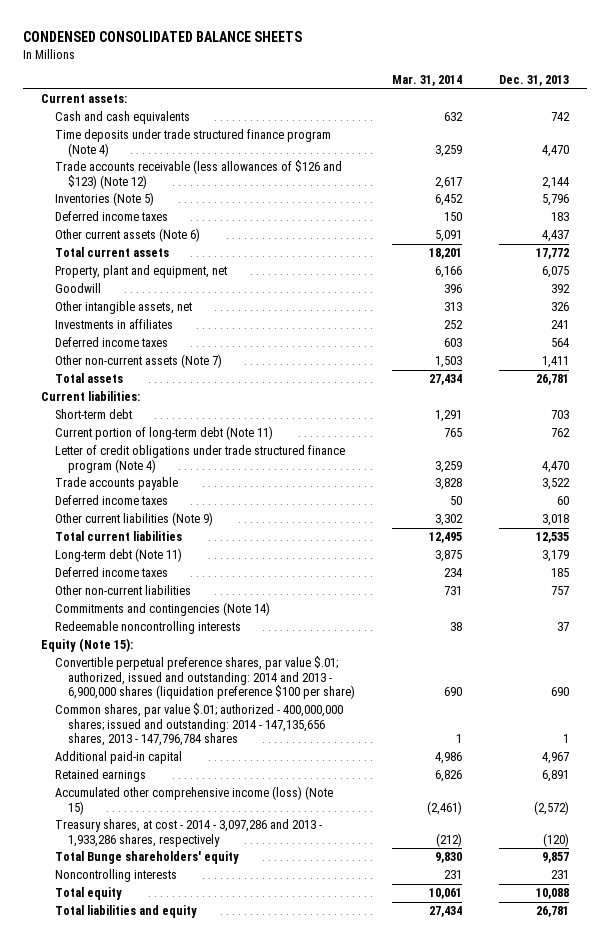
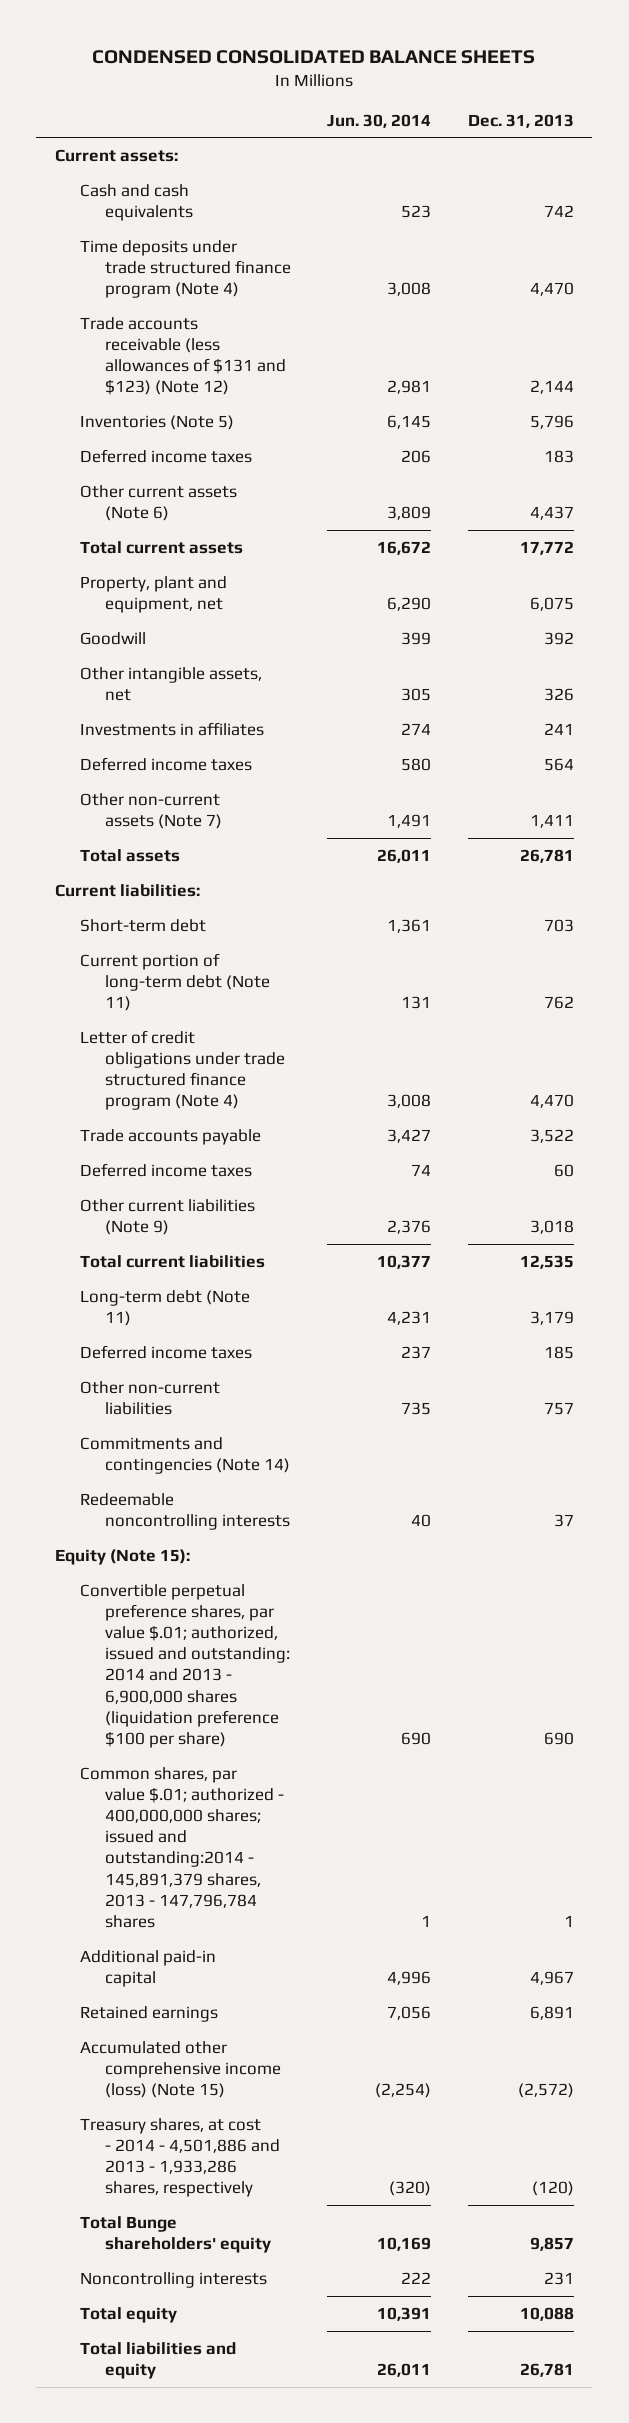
- | Mar. 31, 2014 | Dec. 31, 2013
+ | Jun. 30, 2014 | Dec. 31, 2013
- Trade accounts receivable (less allowances of $126 and $123) (Note 12) | 2,617 | 2,144
+ Trade accounts receivable (less allowances of $131 and $123) (Note 12) | 2,981 | 2,144
- Common shares, par value $.01; authorized - 400,000,000 shares; issued and outstanding: 2014 - 147,135,656 shares, 2013 - 147,796,784 shares | 1 | 1
+ Common shares, par value $.01; authorized - 400,000,000 shares; issued and outstanding:2014 - 145,891,379 shares, 2013 - 147,796,784 shares | 1 | 1
- Treasury shares, at cost - 2014 - 3,097,286 and 2013 - 1,933,286 shares, respectively | (212) | (120)
+ Treasury shares, at cost - 2014 - 4,501,886 and 2013 - 1,933,286 shares, respectively | (320) | (120)

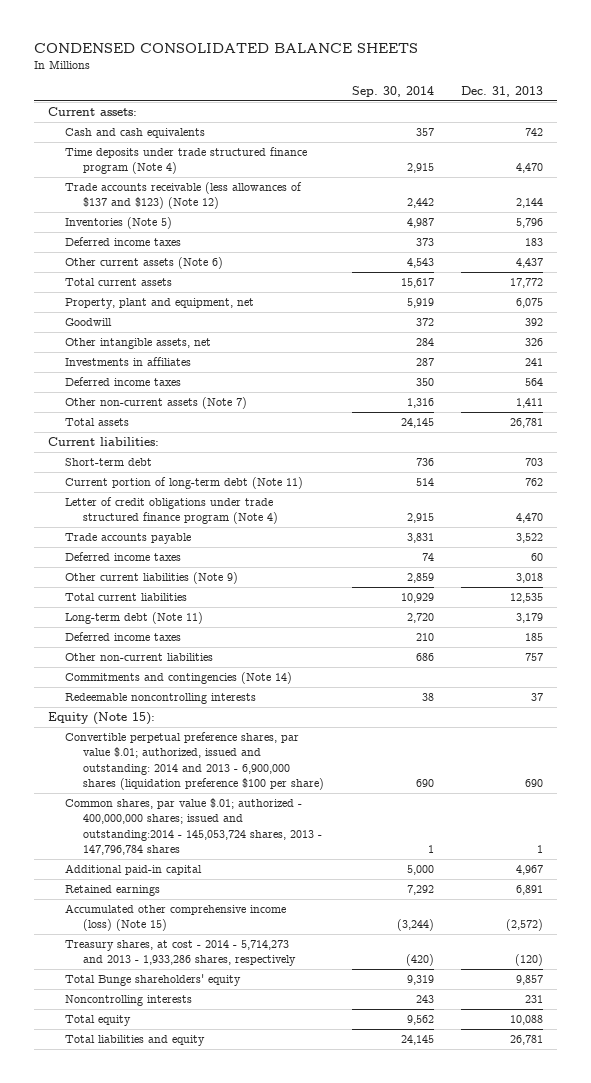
- | Jun. 30, 2014 | Dec. 31, 2013
+ | Sep. 30, 2014 | Dec. 31, 2013
- Trade accounts receivable (less allowances of $131 and $123) (Note 12) | 2,981 | 2,144
+ Trade accounts receivable (less allowances of $137 and $123) (Note 12) | 2,442 | 2,144
- Common shares, par value $.01; authorized - 400,000,000 shares; issued and outstanding:2014 - 145,891,379 shares, 2013 - 147,796,784 shares | 1 | 1
+ Common shares, par value $.01; authorized - 400,000,000 shares; issued and outstanding:2014 - 145,053,724 shares, 2013 - 147,796,784 shares | 1 | 1
- Treasury shares, at cost - 2014 - 4,501,886 and 2013 - 1,933,286 shares, respectively | (320) | (120)
+ Treasury shares, at cost - 2014 - 5,714,273 and 2013 - 1,933,286 shares, respectively | (420) | (120)

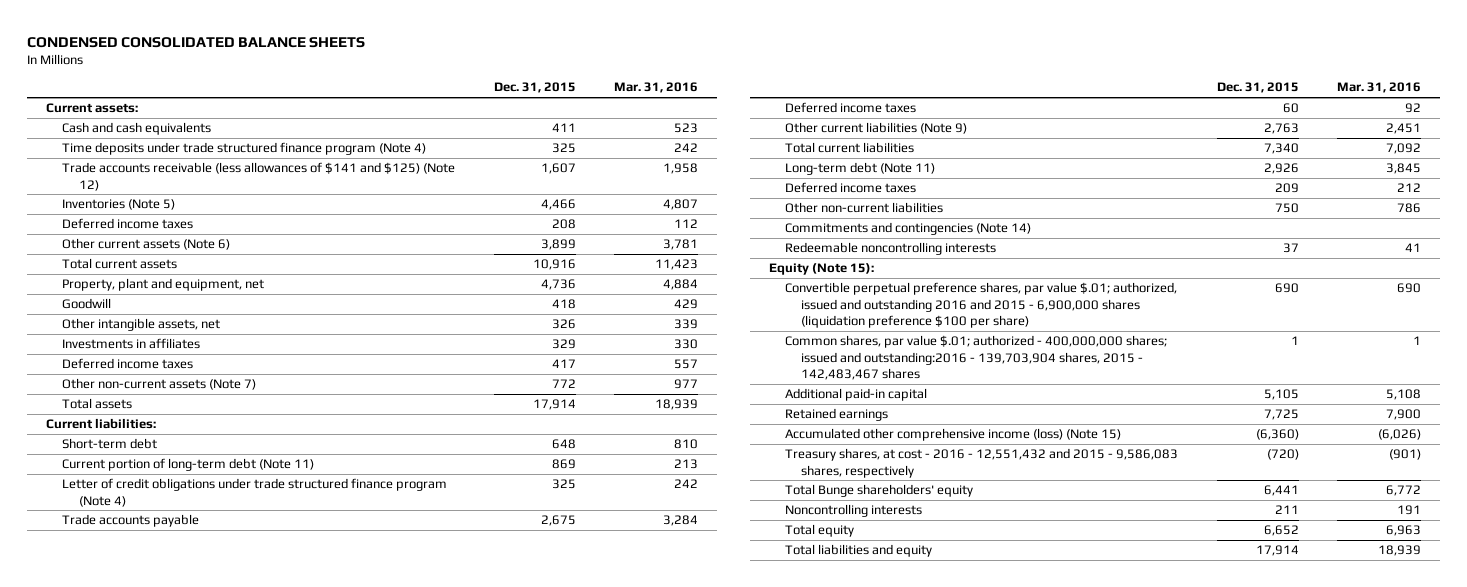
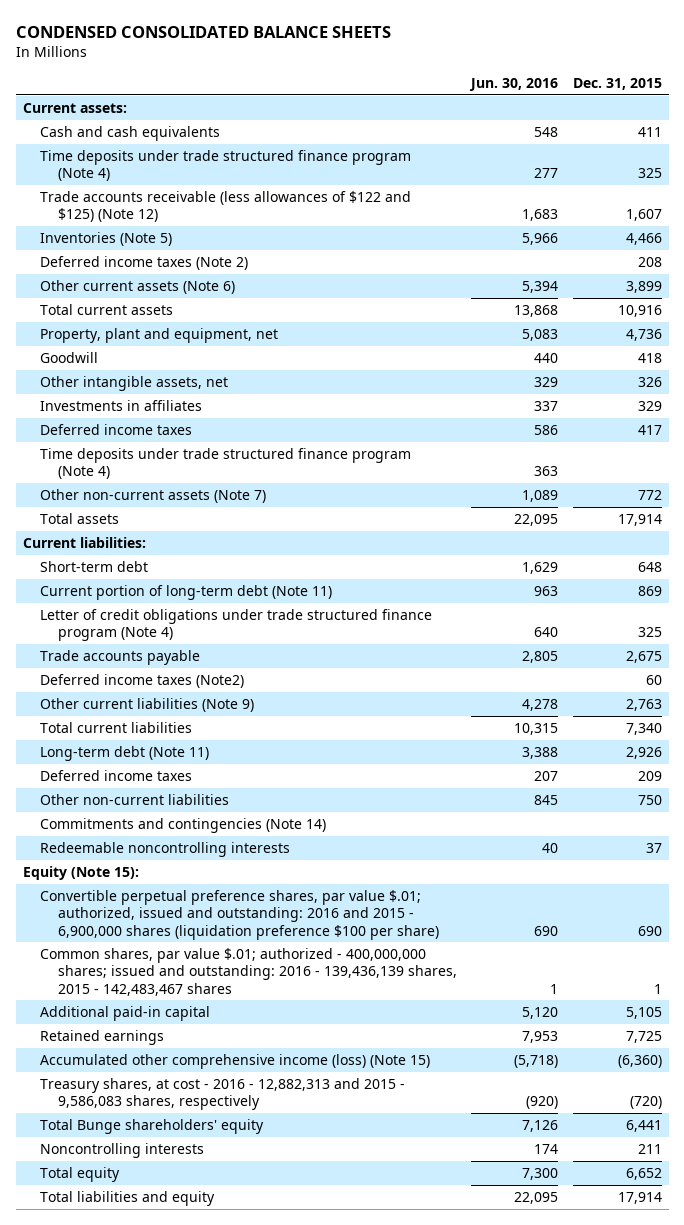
- | Dec. 31, 2015 | Mar. 31, 2016
+ | Jun. 30, 2016 | Dec. 31, 2015
- Trade accounts receivable (less allowances of $141 and $125) (Note 12) | 1,607 | 1,958
+ Trade accounts receivable (less allowances of $122 and $125) (Note 12) | 1,683 | 1,607
- Deferred income taxes | 208 | 112
+ Deferred income taxes (Note 2) | | 208
+ Time deposits under trade structured finance program (Note 4) | 363 |
- Deferred income taxes | 60 | 92
+ Deferred income taxes (Note2) | | 60
- Convertible perpetual preference shares, par value $.01; authorized, issued and outstanding 2016 and 2015 - 6,900,000 shares (liquidation preference $100 per share) | 690 | 690
- Common shares, par value $.01; authorized - 400,000,000 shares; issued and outstanding:2016 - 139,703,904 shares, 2015 - 142,483,467 shares | 1 | 1
+ Convertible perpetual preference shares, par value $.01; authorized, issued and outstanding: 2016 and 2015 - 6,900,000 shares (liquidation preference $100 per share) | 690 | 690
+ Common shares, par value $.01; authorized - 400,000,000 shares; issued and outstanding: 2016 - 139,436,139 shares, 2015 - 142,483,467 shares | 1 | 1
- Treasury shares, at cost - 2016 - 12,551,432 and 2015 - 9,586,083 shares, respectively | (720) | (901)
+ Treasury shares, at cost - 2016 - 12,882,313 and 2015 - 9,586,083 shares, respectively | (920) | (720)

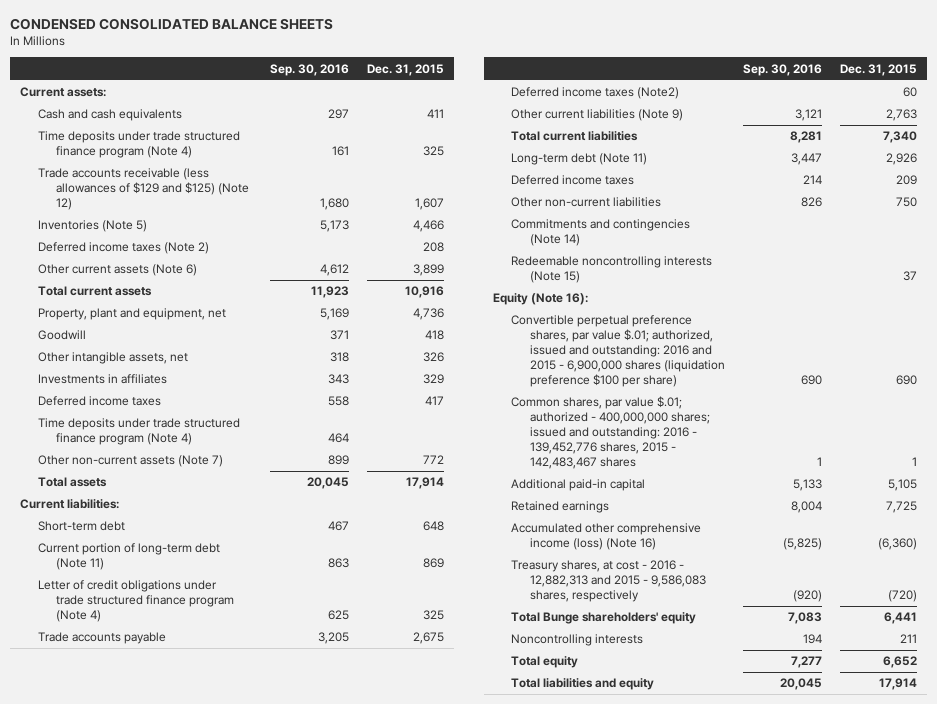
- | Jun. 30, 2016 | Dec. 31, 2015
+ | Sep. 30, 2016 | Dec. 31, 2015
- Trade accounts receivable (less allowances of $122 and $125) (Note 12) | 1,683 | 1,607
+ Trade accounts receivable (less allowances of $129 and $125) (Note 12) | 1,680 | 1,607
- Redeemable noncontrolling interests | 40 | 37
- Equity (Note 15):
+ Redeemable noncontrolling interests (Note 15) | | 37
+ Equity (Note 16):
- Common shares, par value $.01; authorized - 400,000,000 shares; issued and outstanding: 2016 - 139,436,139 shares, 2015 - 142,483,467 shares | 1 | 1
+ Common shares, par value $.01; authorized - 400,000,000 shares; issued and outstanding: 2016 - 139,452,776 shares, 2015 - 142,483,467 shares | 1 | 1
- Accumulated other comprehensive income (loss) (Note 15) | (5,718) | (6,360)
+ Accumulated other comprehensive income (loss) (Note 16) | (5,825) | (6,360)

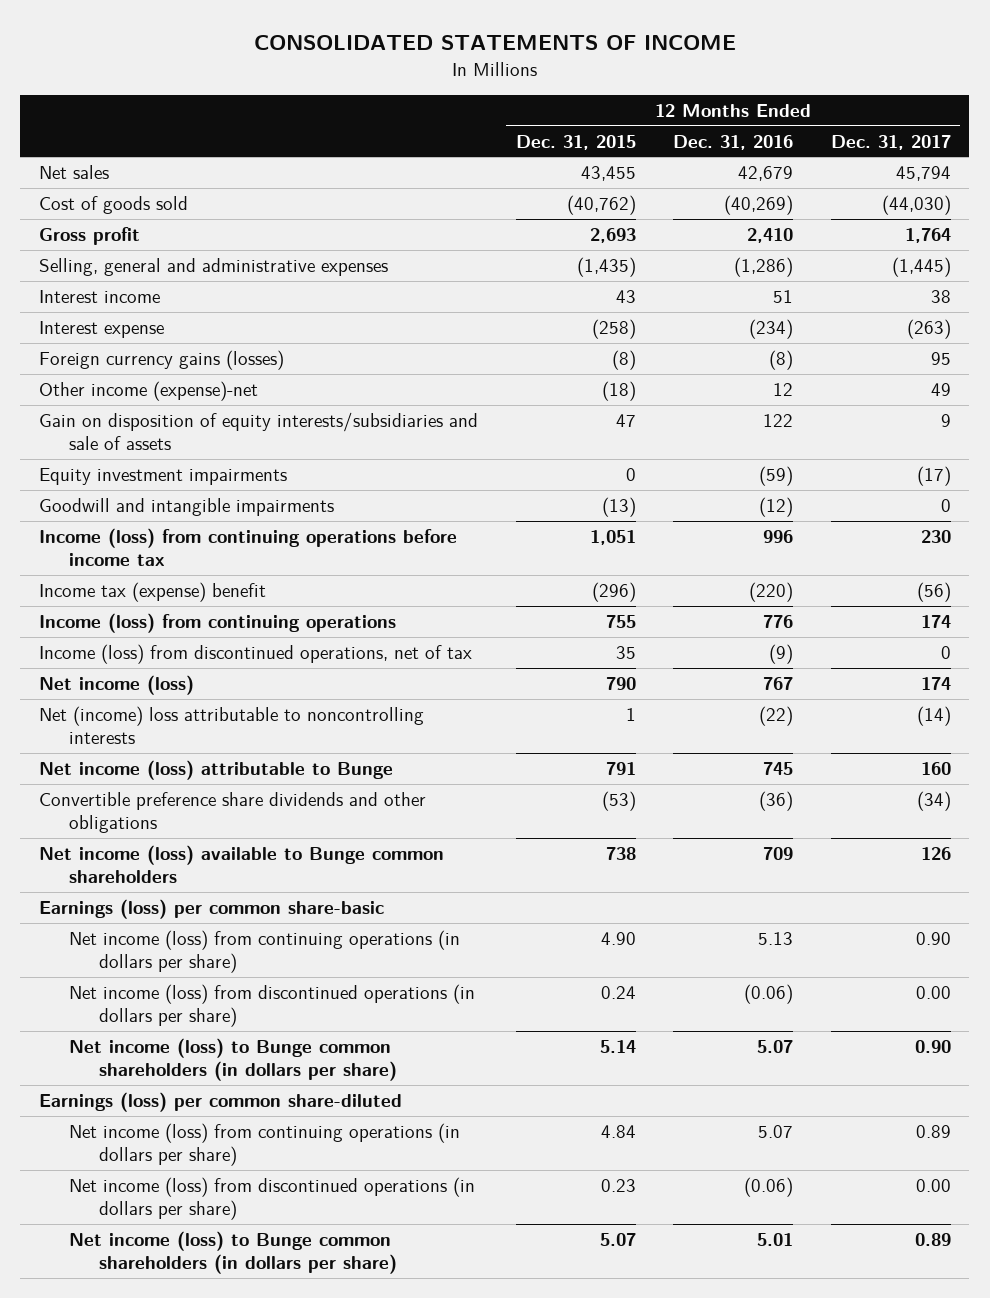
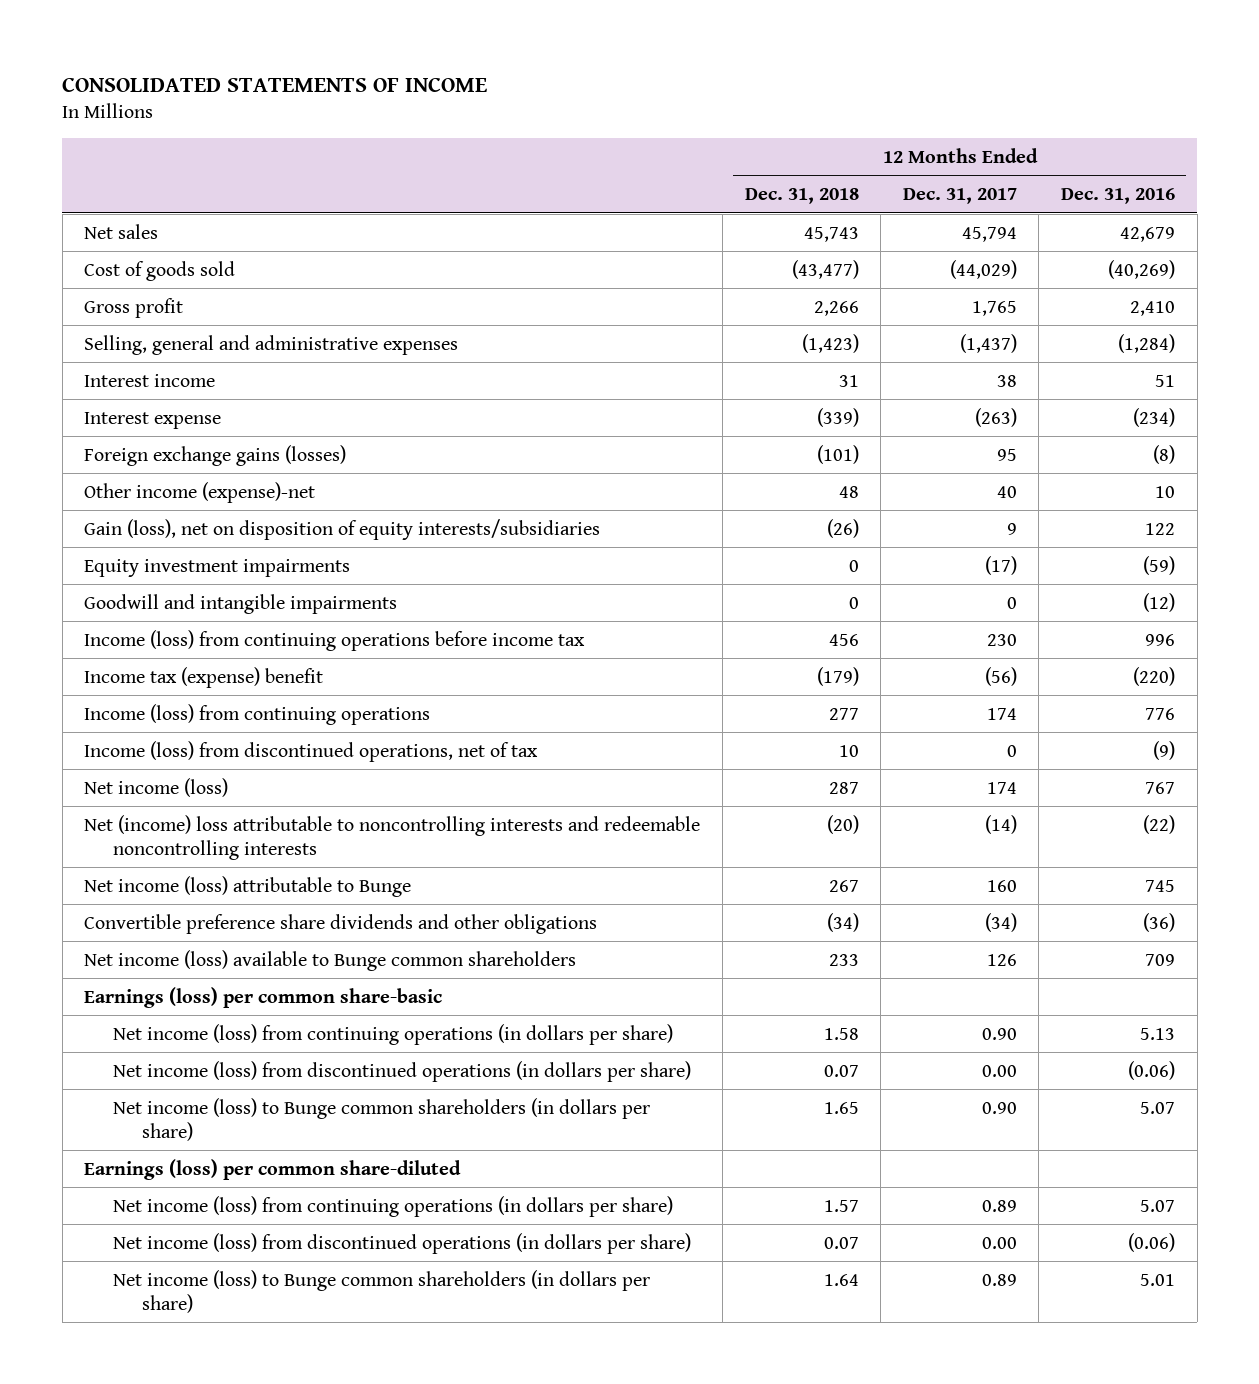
- | 12 Months Ended Dec. 31, 2015 | 12 Months Ended Dec. 31, 2016 | 12 Months Ended Dec. 31, 2017
+ | 12 Months Ended Dec. 31, 2018 | 12 Months Ended Dec. 31, 2017 | 12 Months Ended Dec. 31, 2016
- Cost of goods sold | (40,762) | (40,269) | (44,030)
- Gross profit | 2,693 | 2,410 | 1,764
- Selling, general and administrative expenses | (1,435) | (1,286) | (1,445)
+ Cost of goods sold | (43,477) | (44,029) | (40,269)
+ Gross profit | 2,266 | 1,765 | 2,410
+ Selling, general and administrative expenses | (1,423) | (1,437) | (1,284)
- Foreign currency gains (losses) | (8) | (8) | 95
- Other income (expense)-net | (18) | 12 | 49
- Gain on disposition of equity interests/subsidiaries and sale of assets | 47 | 122 | 9
+ Foreign exchange gains (losses) | (101) | 95 | (8)
+ Other income (expense)-net | 48 | 40 | 10
+ Gain (loss), net on disposition of equity interests/subsidiaries | (26) | 9 | 122
- Net (income) loss attributable to noncontrolling interests | 1 | (22) | (14)
+ Net (income) loss attributable to noncontrolling interests and redeemable noncontrolling interests | (20) | (14) | (22)

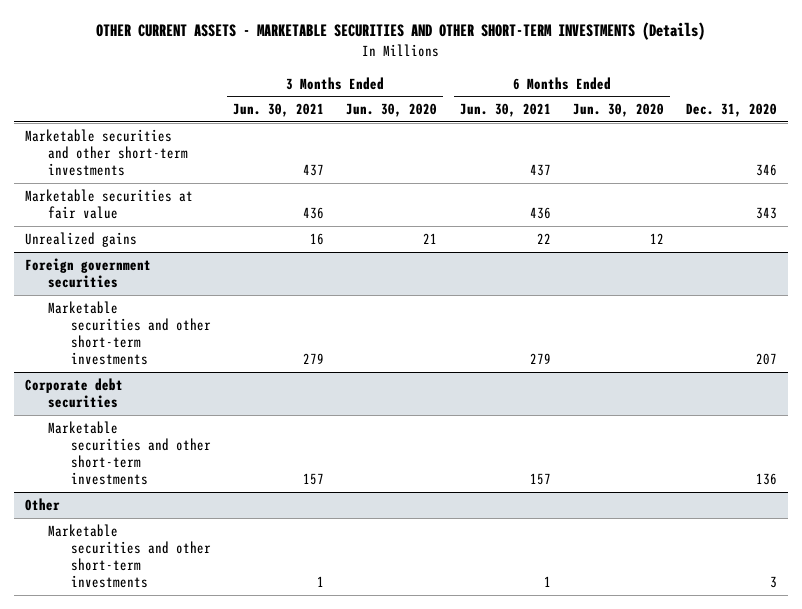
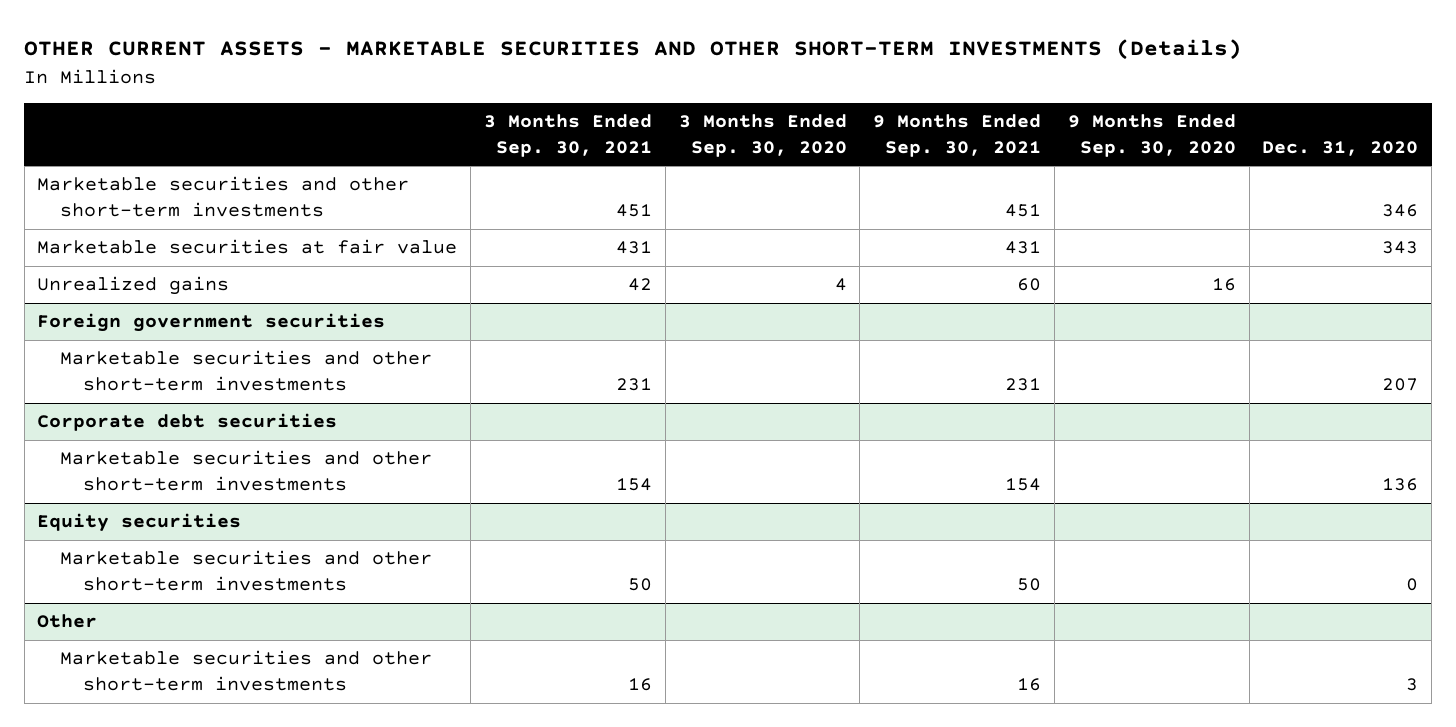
- | 3 Months Ended Jun. 30, 2021 | 3 Months Ended Jun. 30, 2020 | 6 Months Ended Jun. 30, 2021 | 6 Months Ended Jun. 30, 2020 | Dec. 31, 2020
+ | 3 Months Ended Sep. 30, 2021 | 3 Months Ended Sep. 30, 2020 | 9 Months Ended Sep. 30, 2021 | 9 Months Ended Sep. 30, 2020 | Dec. 31, 2020
+ Equity securities
+ Marketable securities and other short-term investments | 50 | | 50 | | 0

